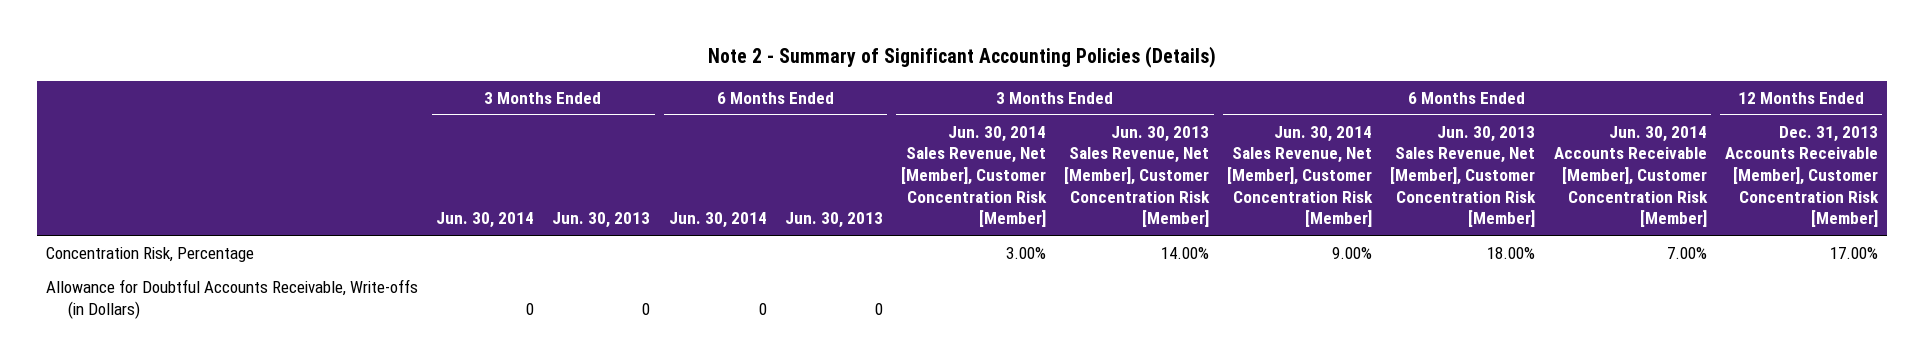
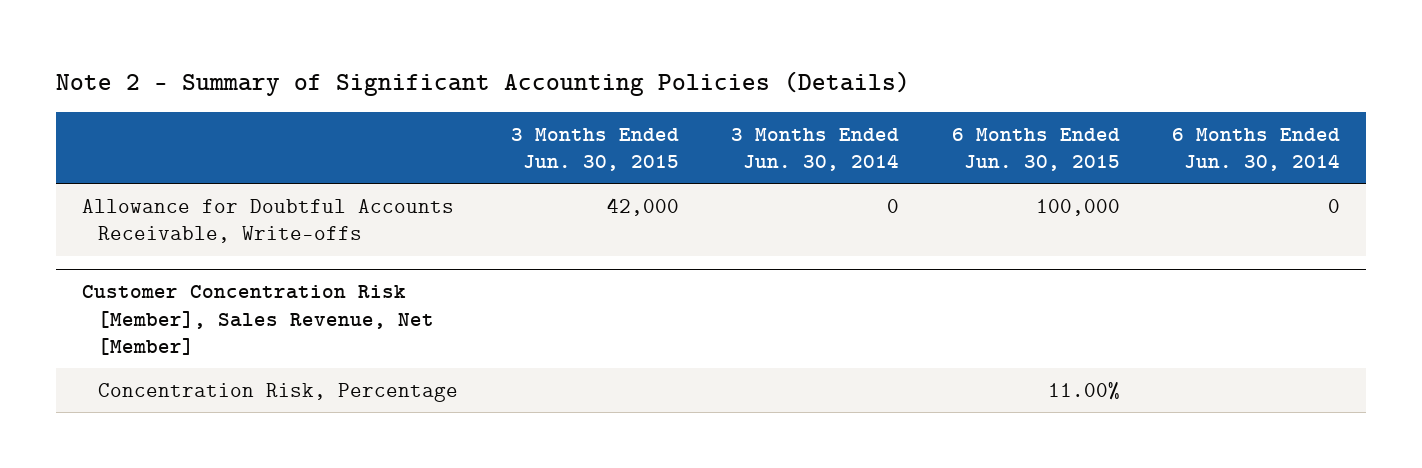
- | 3 Months Ended Jun. 30, 2014 | 3 Months Ended Jun. 30, 2013 | 6 Months Ended Jun. 30, 2014 | 6 Months Ended Jun. 30, 2013 | 3 Months Ended Jun. 30, 2014 Sales Revenue, Net [Member], Customer Concentration Risk [Member] | 3 Months Ended Jun. 30, 2013 Sales Revenue, Net [Member], Customer Concentration Risk [Member] | 6 Months Ended Jun. 30, 2014 Sales Revenue, Net [Member], Customer Concentration Risk [Member] | 6 Months Ended Jun. 30, 2013 Sales Revenue, Net [Member], Customer Concentration Risk [Member] | 6 Months Ended Jun. 30, 2014 Accounts Receivable [Member], Customer Concentration Risk [Member] | 12 Months Ended Dec. 31, 2013 Accounts Receivable [Member], Customer Concentration Risk [Member]
+ | 3 Months Ended Jun. 30, 2015 | 3 Months Ended Jun. 30, 2014 | 6 Months Ended Jun. 30, 2015 | 6 Months Ended Jun. 30, 2014
- Concentration Risk, Percentage | | | | | 3.00% | 14.00% | 9.00% | 18.00% | 7.00% | 17.00%
- Allowance for Doubtful Accounts Receivable, Write-offs (in Dollars) | 0 | 0 | 0 | 0 | | | | | |
+ Allowance for Doubtful Accounts Receivable, Write-offs | 42,000 | 0 | 100,000 | 0
+ Customer Concentration Risk [Member], Sales Revenue, Net [Member]
+ Concentration Risk, Percentage | | | 11.00% |

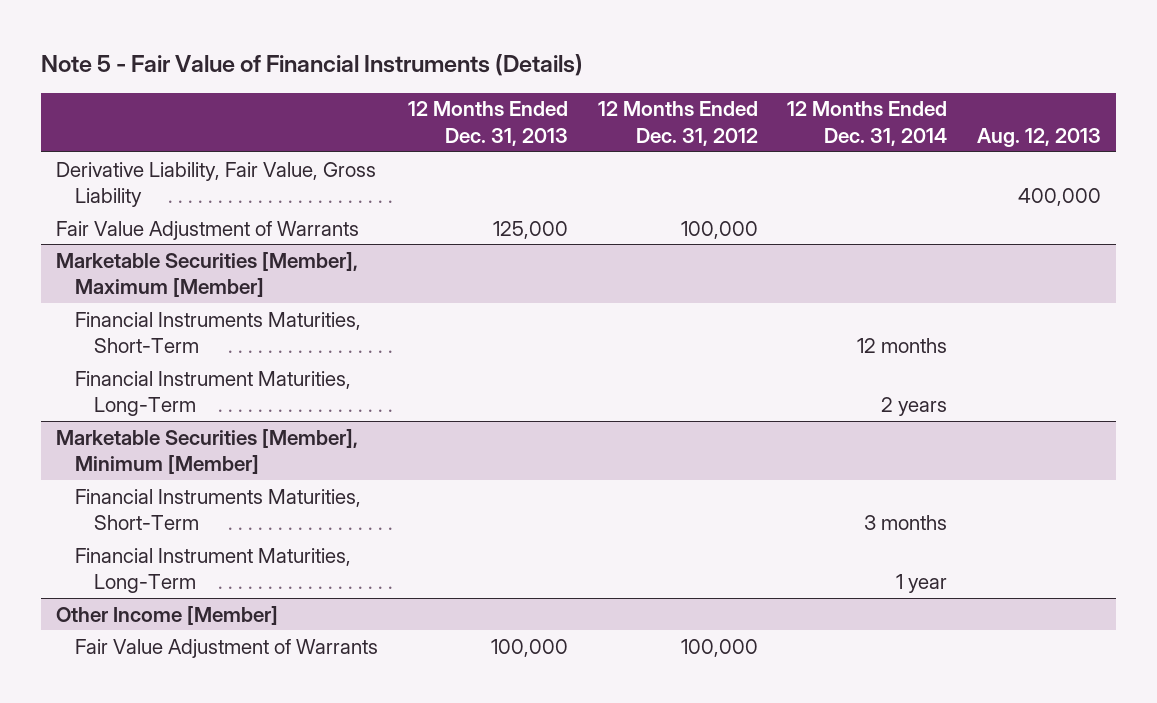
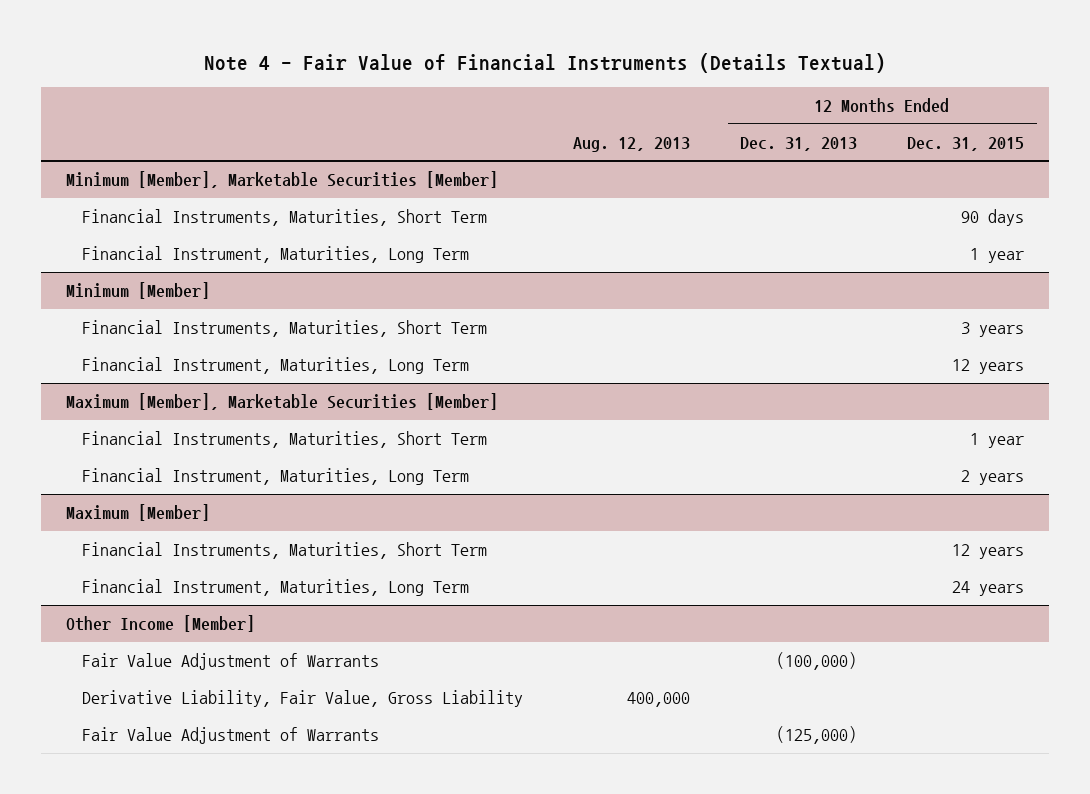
- Note 5 - Fair Value of Financial Instruments (Details)
+ Note 4 - Fair Value of Financial Instruments (Details Textual)
- | 12 Months Ended Dec. 31, 2013 | 12 Months Ended Dec. 31, 2012 | 12 Months Ended Dec. 31, 2014 | Aug. 12, 2013
+ | Aug. 12, 2013 | 12 Months Ended Dec. 31, 2013 | 12 Months Ended Dec. 31, 2015
- Derivative Liability, Fair Value, Gross Liability | | | | 400,000
- Fair Value Adjustment of Warrants | 125,000 | 100,000 | |
- Marketable Securities [Member], Maximum [Member]
- Financial Instruments Maturities, Short-Term | | | 12 months |
- Financial Instrument Maturities, Long-Term | | | 2 years |
- Marketable Securities [Member], Minimum [Member]
- Financial Instruments Maturities, Short-Term | | | 3 months |
- Financial Instrument Maturities, Long-Term | | | 1 year |
+ Minimum [Member], Marketable Securities [Member]
+ Financial Instruments, Maturities, Short Term | | | 90 days
+ Financial Instrument, Maturities, Long Term | | | 1 year
+ Minimum [Member]
+ Financial Instruments, Maturities, Short Term | | | 3 years
+ Financial Instrument, Maturities, Long Term | | | 12 years
+ Maximum [Member], Marketable Securities [Member]
+ Financial Instruments, Maturities, Short Term | | | 1 year
+ Financial Instrument, Maturities, Long Term | | | 2 years
+ Maximum [Member]
+ Financial Instruments, Maturities, Short Term | | | 12 years
+ Financial Instrument, Maturities, Long Term | | | 24 years
@ Other Income [Member]
- Fair Value Adjustment of Warrants | 100,000 | 100,000 | |
+ Fair Value Adjustment of Warrants | | (100,000) |
+ Derivative Liability, Fair Value, Gross Liability | 400,000 | |
+ Fair Value Adjustment of Warrants | | (125,000) |

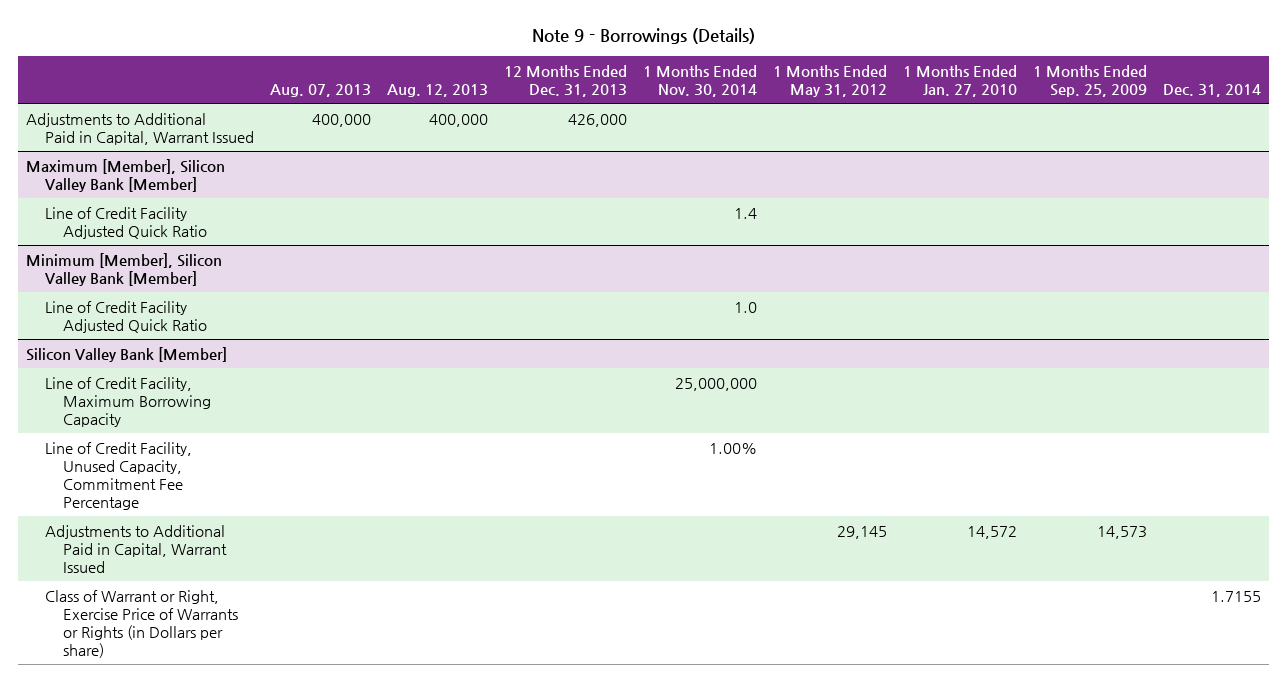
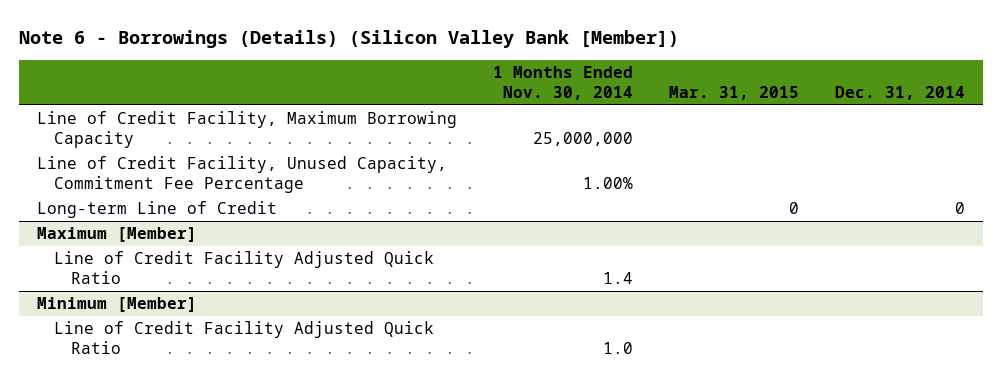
- Note 9 - Borrowings (Details)
+ Note 6 - Borrowings (Details) (Silicon Valley Bank [Member])
- | Aug. 07, 2013 | Aug. 12, 2013 | 12 Months Ended Dec. 31, 2013 | 1 Months Ended Nov. 30, 2014 | 1 Months Ended May 31, 2012 | 1 Months Ended Jan. 27, 2010 | 1 Months Ended Sep. 25, 2009 | Dec. 31, 2014
+ | 1 Months Ended Nov. 30, 2014 | Mar. 31, 2015 | Dec. 31, 2014
- Adjustments to Additional Paid in Capital, Warrant Issued | 400,000 | 400,000 | 426,000 | | | | |
- Maximum [Member], Silicon Valley Bank [Member]
+ Line of Credit Facility, Maximum Borrowing Capacity | 25,000,000 | |
+ Line of Credit Facility, Unused Capacity, Commitment Fee Percentage | 1.00% | |
+ Long-term Line of Credit | | 0 | 0
+ Maximum [Member]
- Minimum [Member], Silicon Valley Bank [Member]
+ Minimum [Member]
- Silicon Valley Bank [Member]
- Line of Credit Facility, Maximum Borrowing Capacity | | | | 25,000,000 | | | |
- Line of Credit Facility, Unused Capacity, Commitment Fee Percentage | | | | 1.00% | | | |
- Adjustments to Additional Paid in Capital, Warrant Issued | | | | | 29,145 | 14,572 | 14,573 |
- Class of Warrant or Right, Exercise Price of Warrants or Rights (in Dollars per share) | | | | | | | | 1.7155

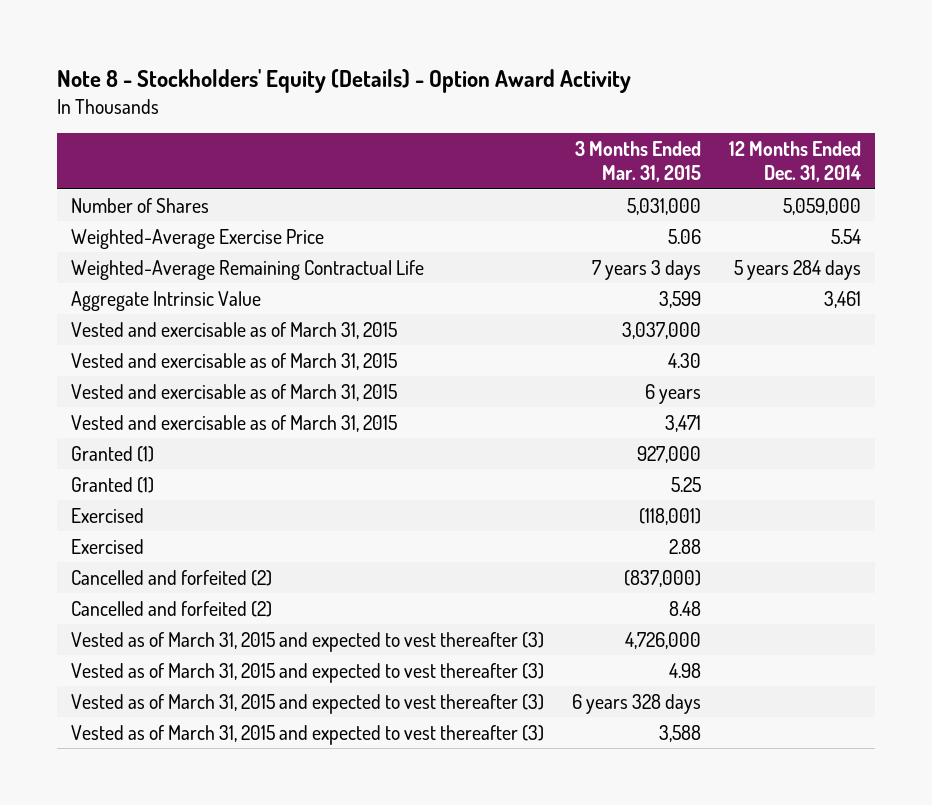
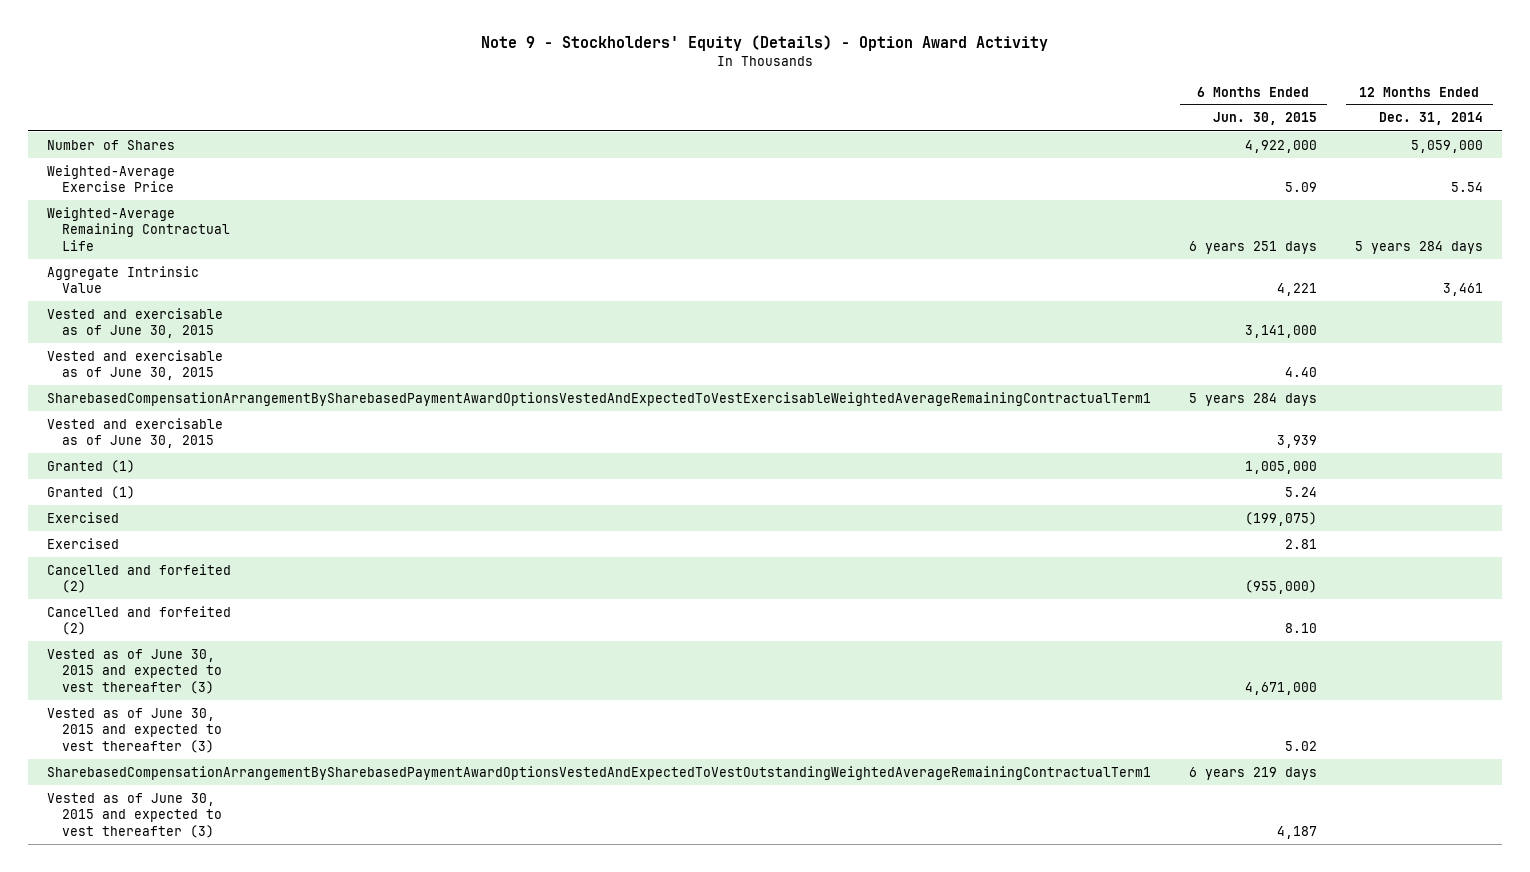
- Note 8 - Stockholders' Equity (Details) - Option Award Activity
+ Note 9 - Stockholders' Equity (Details) - Option Award Activity
- | 3 Months Ended Mar. 31, 2015 | 12 Months Ended Dec. 31, 2014
+ | 6 Months Ended Jun. 30, 2015 | 12 Months Ended Dec. 31, 2014
- Vested and exercisable as of March 31, 2015 | 3,037,000 |
- Vested and exercisable as of March 31, 2015 | 4.30 |
- Vested and exercisable as of March 31, 2015 | 6 years |
- Vested and exercisable as of March 31, 2015 | 3,471 |
+ Vested and exercisable as of June 30, 2015 | 3,141,000 |
+ Vested and exercisable as of June 30, 2015 | 4.40 |
+ SharebasedCompensationArrangementBySharebasedPaymentAwardOptionsVestedAndExpectedToVestExercisableWeightedAverageRemainingContractualTerm1 | 5 years 284 days |
+ Vested and exercisable as of June 30, 2015 | 3,939 |
- Vested as of March 31, 2015 and expected to vest thereafter (3) | 4,726,000 |
- Vested as of March 31, 2015 and expected to vest thereafter (3) | 4.98 |
- Vested as of March 31, 2015 and expected to vest thereafter (3) | 6 years 328 days |
- Vested as of March 31, 2015 and expected to vest thereafter (3) | 3,588 |
+ Vested as of June 30, 2015 and expected to vest thereafter (3) | 4,671,000 |
+ Vested as of June 30, 2015 and expected to vest thereafter (3) | 5.02 |
+ SharebasedCompensationArrangementBySharebasedPaymentAwardOptionsVestedAndExpectedToVestOutstandingWeightedAverageRemainingContractualTerm1 | 6 years 219 days |
+ Vested as of June 30, 2015 and expected to vest thereafter (3) | 4,187 |

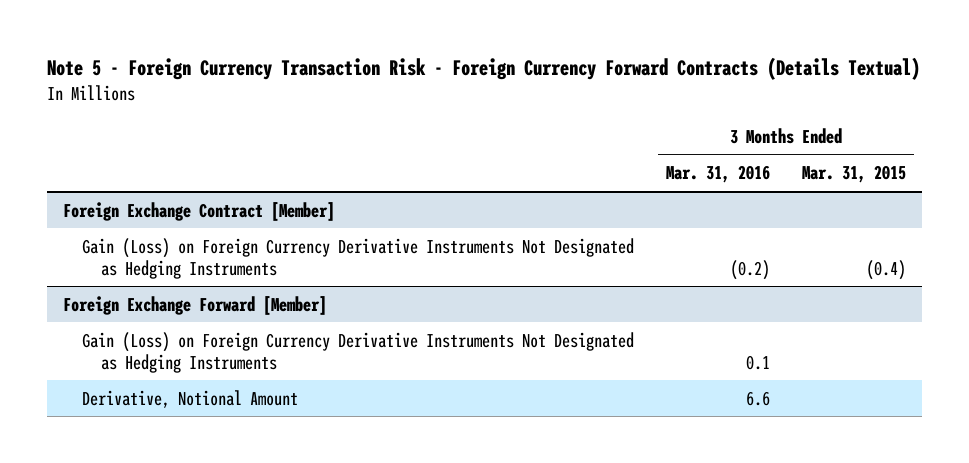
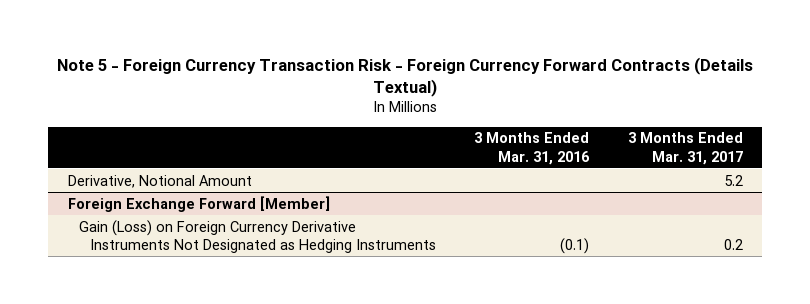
- | 3 Months Ended Mar. 31, 2016 | 3 Months Ended Mar. 31, 2015
+ | 3 Months Ended Mar. 31, 2016 | 3 Months Ended Mar. 31, 2017
- Foreign Exchange Contract [Member]
- Gain (Loss) on Foreign Currency Derivative Instruments Not Designated as Hedging Instruments | (0.2) | (0.4)
+ Derivative, Notional Amount | | 5.2
@ Foreign Exchange Forward [Member]
- Gain (Loss) on Foreign Currency Derivative Instruments Not Designated as Hedging Instruments | 0.1 |
- Derivative, Notional Amount | 6.6 |
+ Gain (Loss) on Foreign Currency Derivative Instruments Not Designated as Hedging Instruments | (0.1) | 0.2

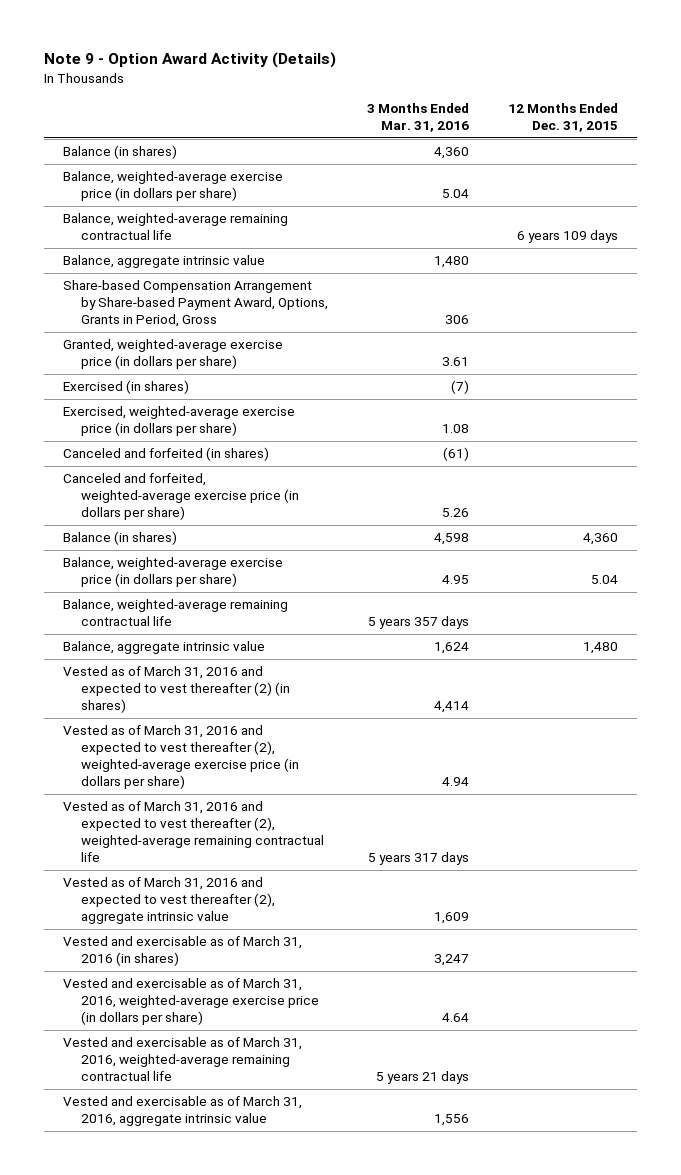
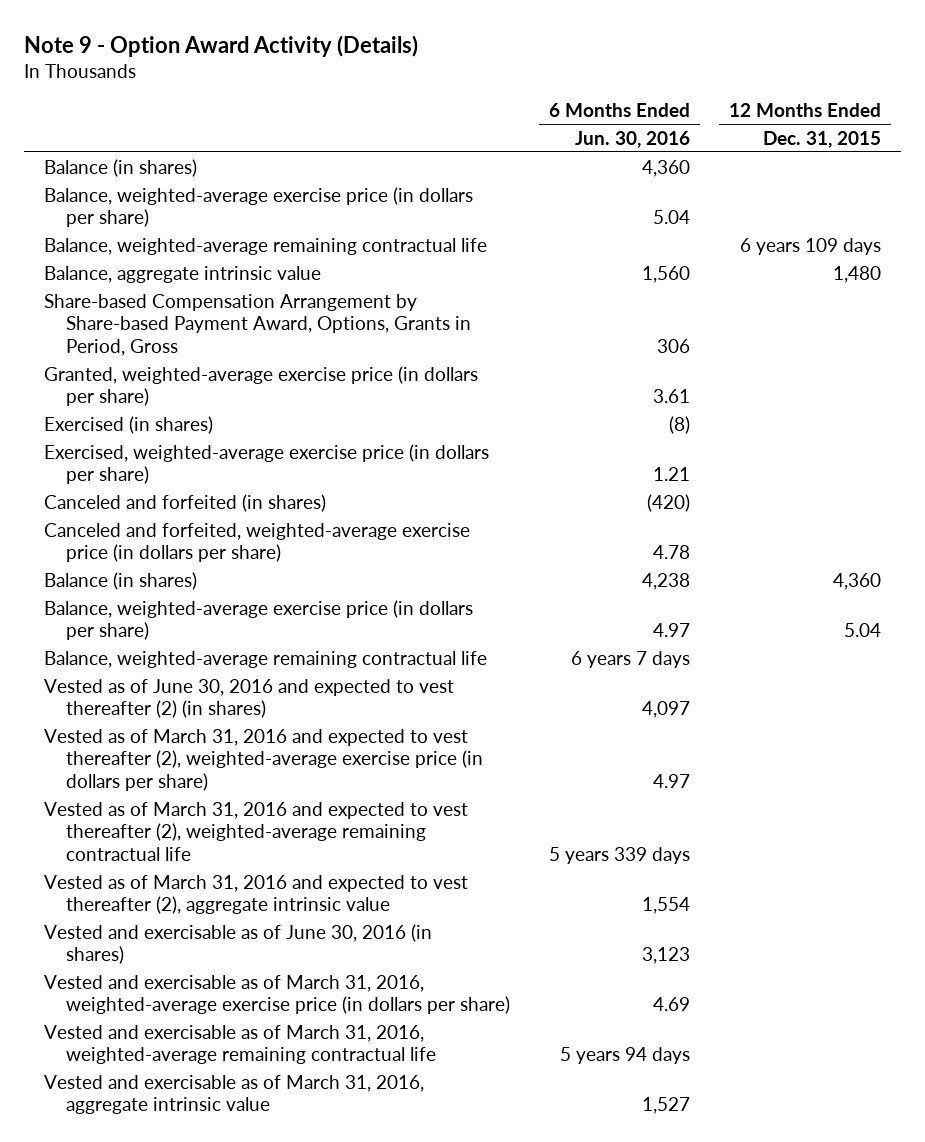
- | 3 Months Ended Mar. 31, 2016 | 12 Months Ended Dec. 31, 2015
+ | 6 Months Ended Jun. 30, 2016 | 12 Months Ended Dec. 31, 2015
- Balance, aggregate intrinsic value | 1,480 |
moved up: Balance, aggregate intrinsic value | 1,560 | 1,480
- Vested as of March 31, 2016 and expected to vest thereafter (2) (in shares) | 4,414 |
+ Vested as of June 30, 2016 and expected to vest thereafter (2) (in shares) | 4,097 |
- Vested and exercisable as of March 31, 2016 (in shares) | 3,247 |
+ Vested and exercisable as of June 30, 2016 (in shares) | 3,123 |

